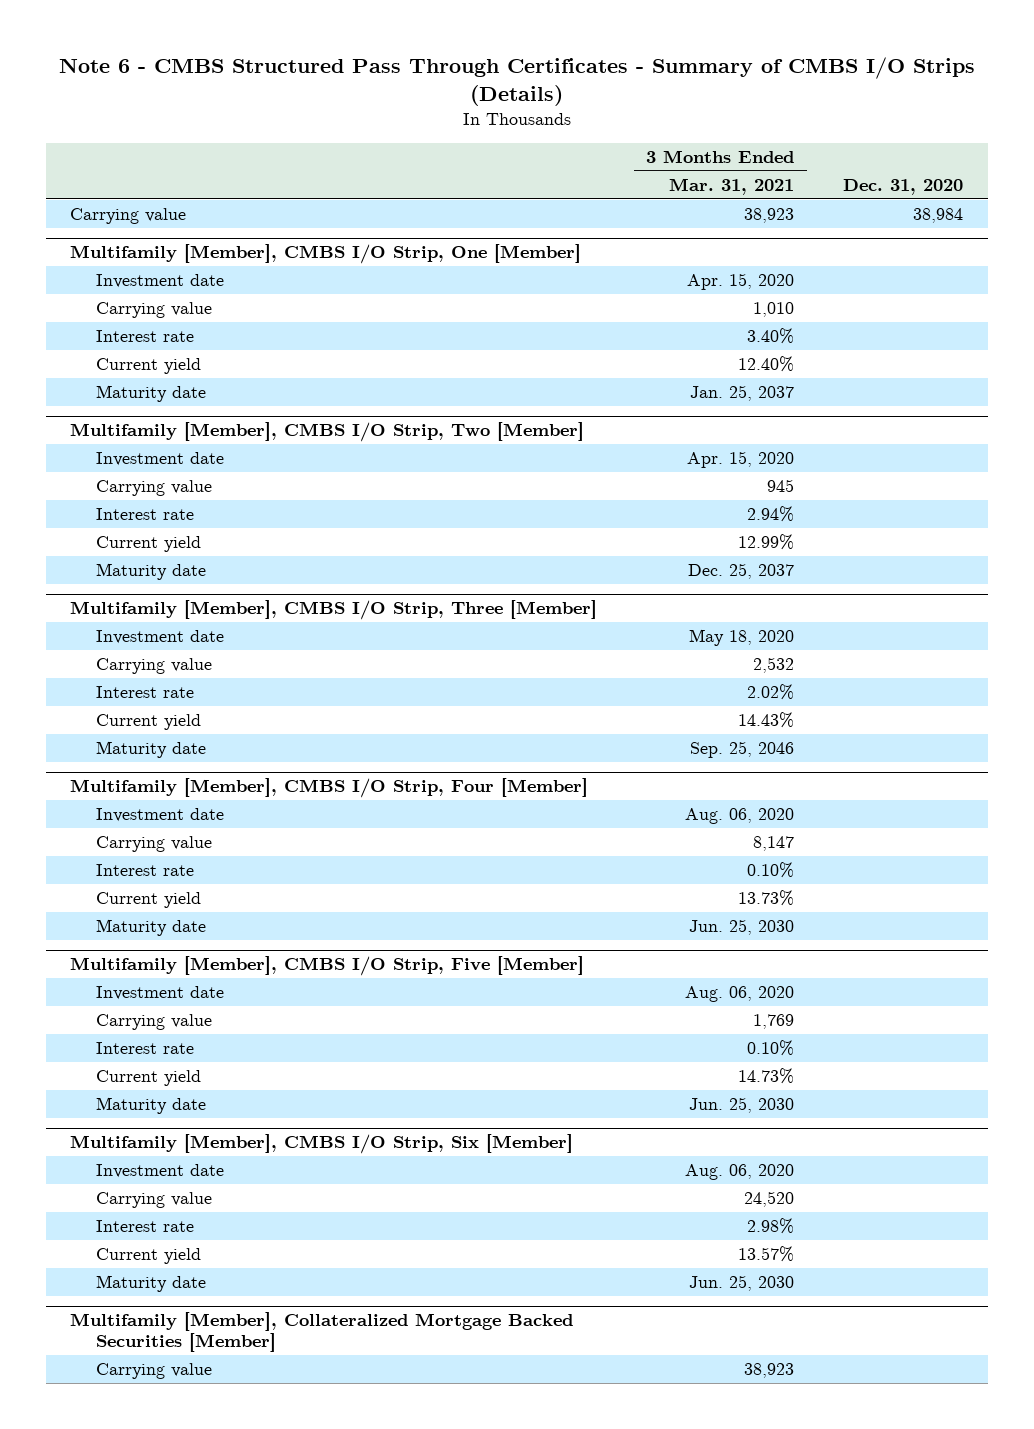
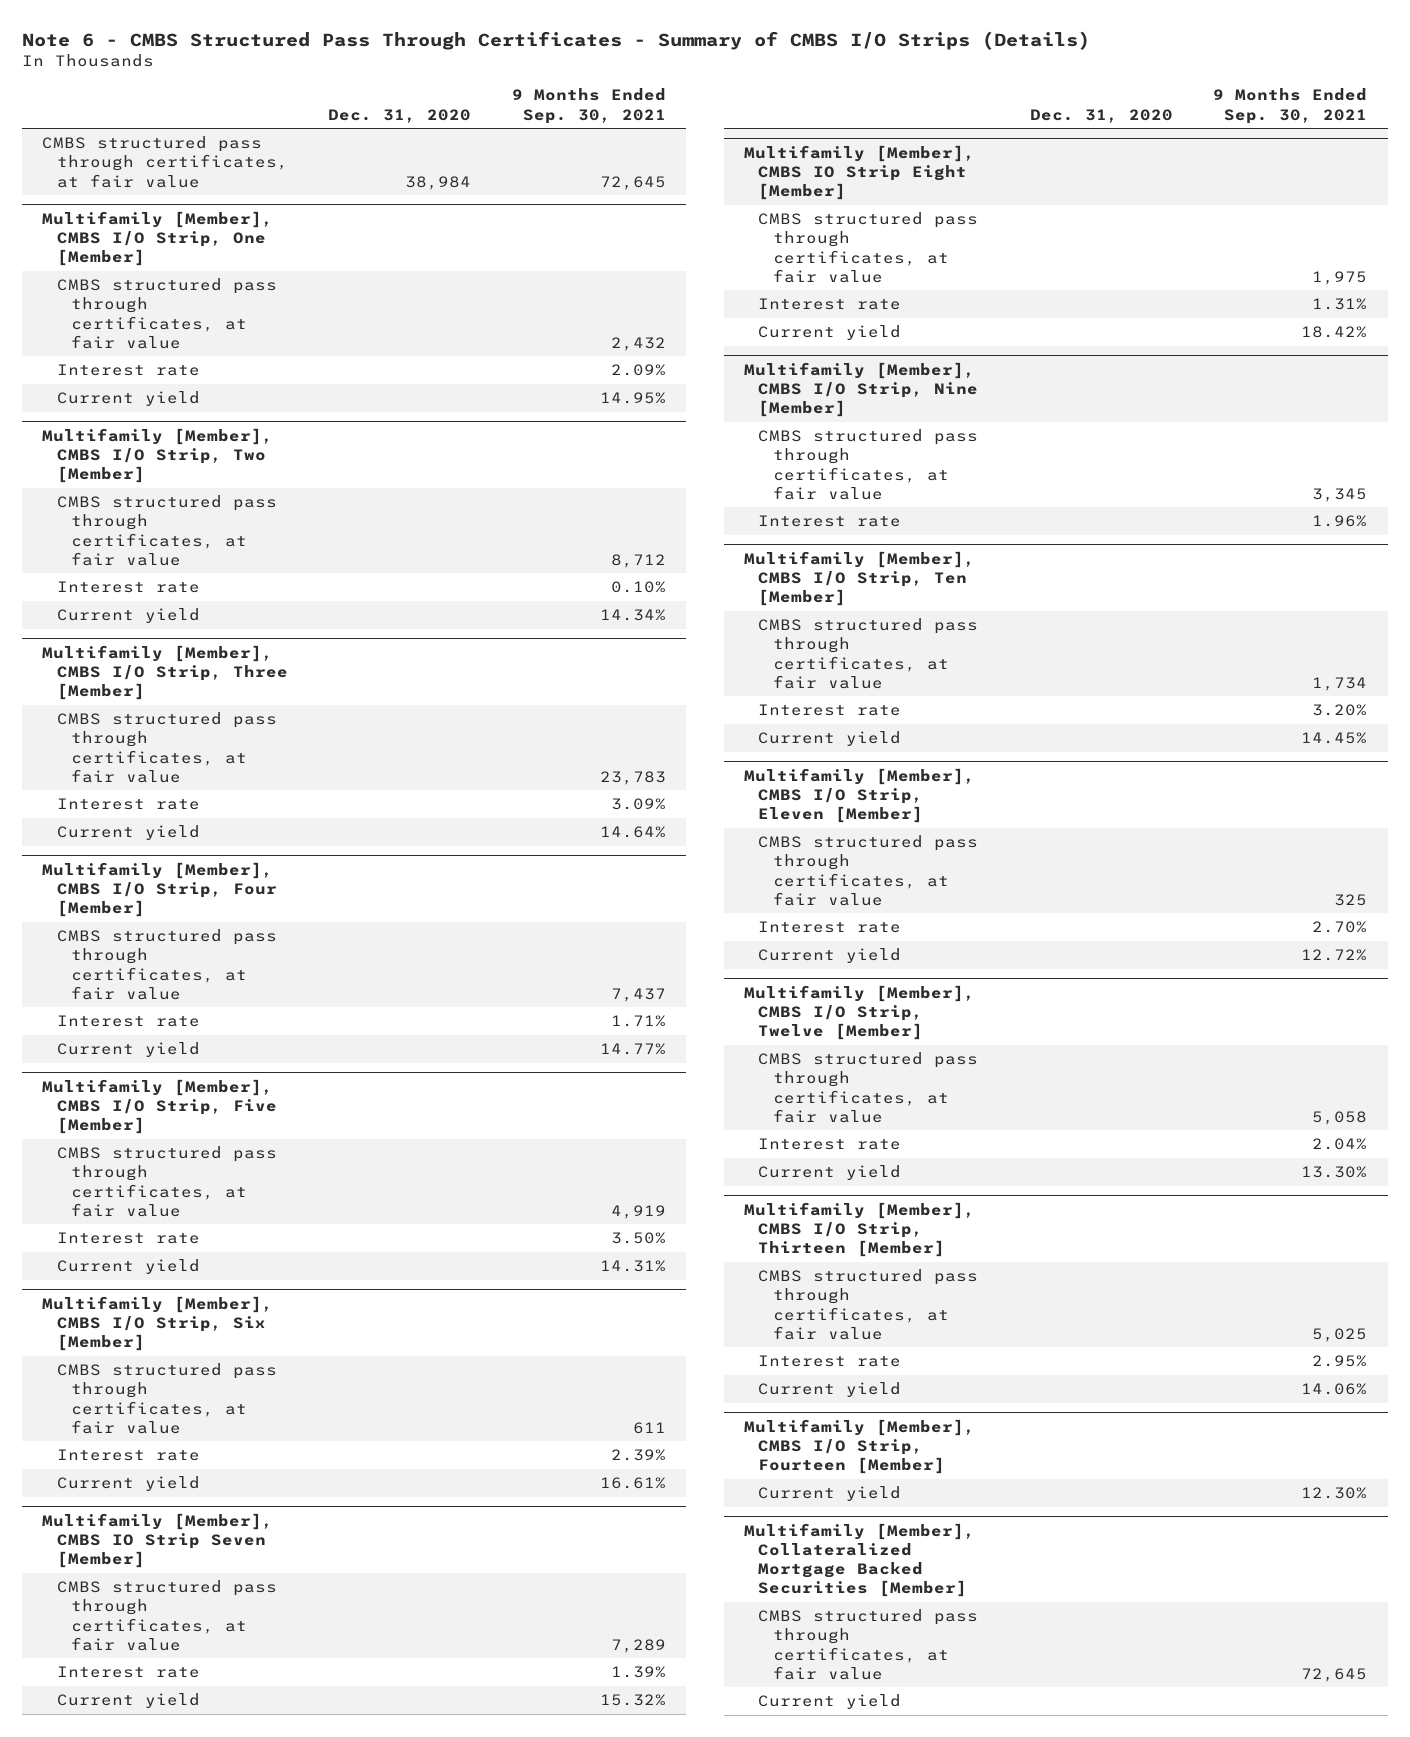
- | 3 Months Ended Mar. 31, 2021 | Dec. 31, 2020
+ | Dec. 31, 2020 | 9 Months Ended Sep. 30, 2021
- Carrying value | 38,923 | 38,984
+ CMBS structured pass through certificates, at fair value | 38,984 | 72,645
@ Multifamily [Member], CMBS I/O Strip, One [Member]
- Investment date | Apr. 15, 2020 |
- Carrying value | 1,010 |
+ CMBS structured pass through certificates, at fair value | | 2,432
- Maturity date | Jan. 25, 2037 |
@ Multifamily [Member], CMBS I/O Strip, Two [Member]
- Investment date | Apr. 15, 2020 |
- Carrying value | 945 |
+ CMBS structured pass through certificates, at fair value | | 8,712
- Maturity date | Dec. 25, 2037 |
@ Multifamily [Member], CMBS I/O Strip, Three [Member]
- Investment date | May 18, 2020 |
- Carrying value | 2,532 |
+ CMBS structured pass through certificates, at fair value | | 23,783
- Maturity date | Sep. 25, 2046 |
@ Multifamily [Member], CMBS I/O Strip, Four [Member]
- Investment date | Aug. 06, 2020 |
- Carrying value | 8,147 |
+ CMBS structured pass through certificates, at fair value | | 7,437
- Maturity date | Jun. 25, 2030 |
@ Multifamily [Member], CMBS I/O Strip, Five [Member]
- Investment date | Aug. 06, 2020 |
- Carrying value | 1,769 |
+ CMBS structured pass through certificates, at fair value | | 4,919
- Maturity date | Jun. 25, 2030 |
@ Multifamily [Member], CMBS I/O Strip, Six [Member]
- Investment date | Aug. 06, 2020 |
- Carrying value | 24,520 |
+ CMBS structured pass through certificates, at fair value | | 611
- Maturity date | Jun. 25, 2030 |
+ Multifamily [Member], CMBS IO Strip Seven [Member]
+ CMBS structured pass through certificates, at fair value | | 7,289
+ Interest rate | | 1.39%
+ Current yield | | 15.32%
+ Multifamily [Member], CMBS IO Strip Eight [Member]
+ CMBS structured pass through certificates, at fair value | | 1,975
+ Interest rate | | 1.31%
+ Current yield | | 18.42%
+ Multifamily [Member], CMBS I/O Strip, Nine [Member]
+ CMBS structured pass through certificates, at fair value | | 3,345
+ Interest rate | | 1.96%
+ Multifamily [Member], CMBS I/O Strip, Ten [Member]
+ CMBS structured pass through certificates, at fair value | | 1,734
+ Interest rate | | 3.20%
+ Current yield | | 14.45%
+ Multifamily [Member], CMBS I/O Strip, Eleven [Member]
+ CMBS structured pass through certificates, at fair value | | 325
+ Interest rate | | 2.70%
+ Current yield | | 12.72%
+ Multifamily [Member], CMBS I/O Strip, Twelve [Member]
+ CMBS structured pass through certificates, at fair value | | 5,058
+ Interest rate | | 2.04%
+ Current yield | | 13.30%
+ Multifamily [Member], CMBS I/O Strip, Thirteen [Member]
+ CMBS structured pass through certificates, at fair value | | 5,025
+ Interest rate | | 2.95%
+ Current yield | | 14.06%
+ Multifamily [Member], CMBS I/O Strip, Fourteen [Member]
+ Current yield | | 12.30%
@ Multifamily [Member], Collateralized Mortgage Backed Securities [Member]
- Carrying value | 38,923 |
+ CMBS structured pass through certificates, at fair value | | 72,645
+ Current yield

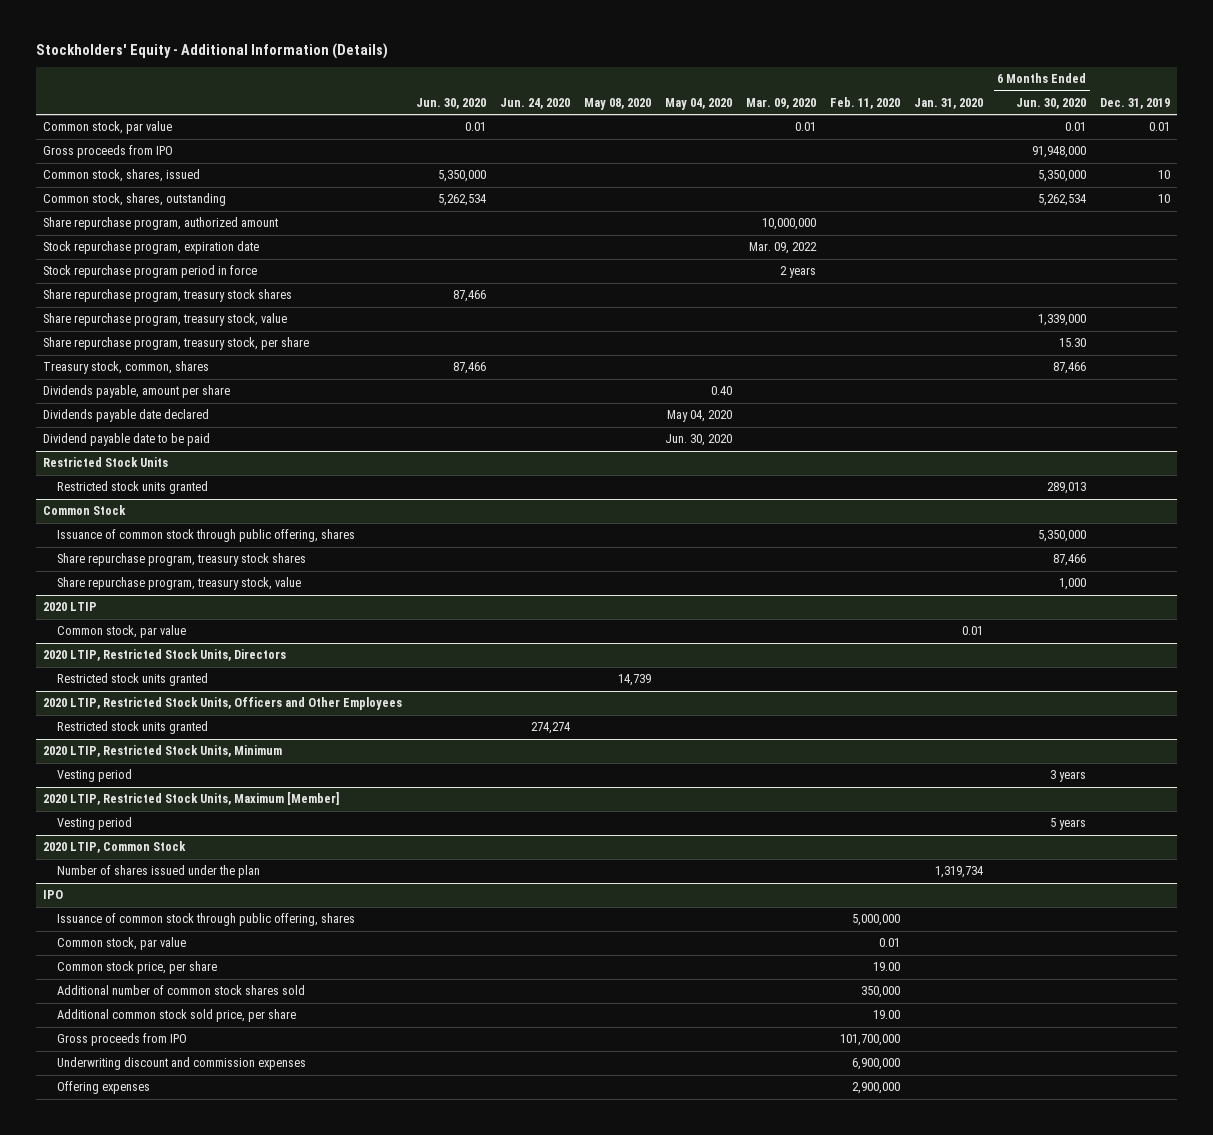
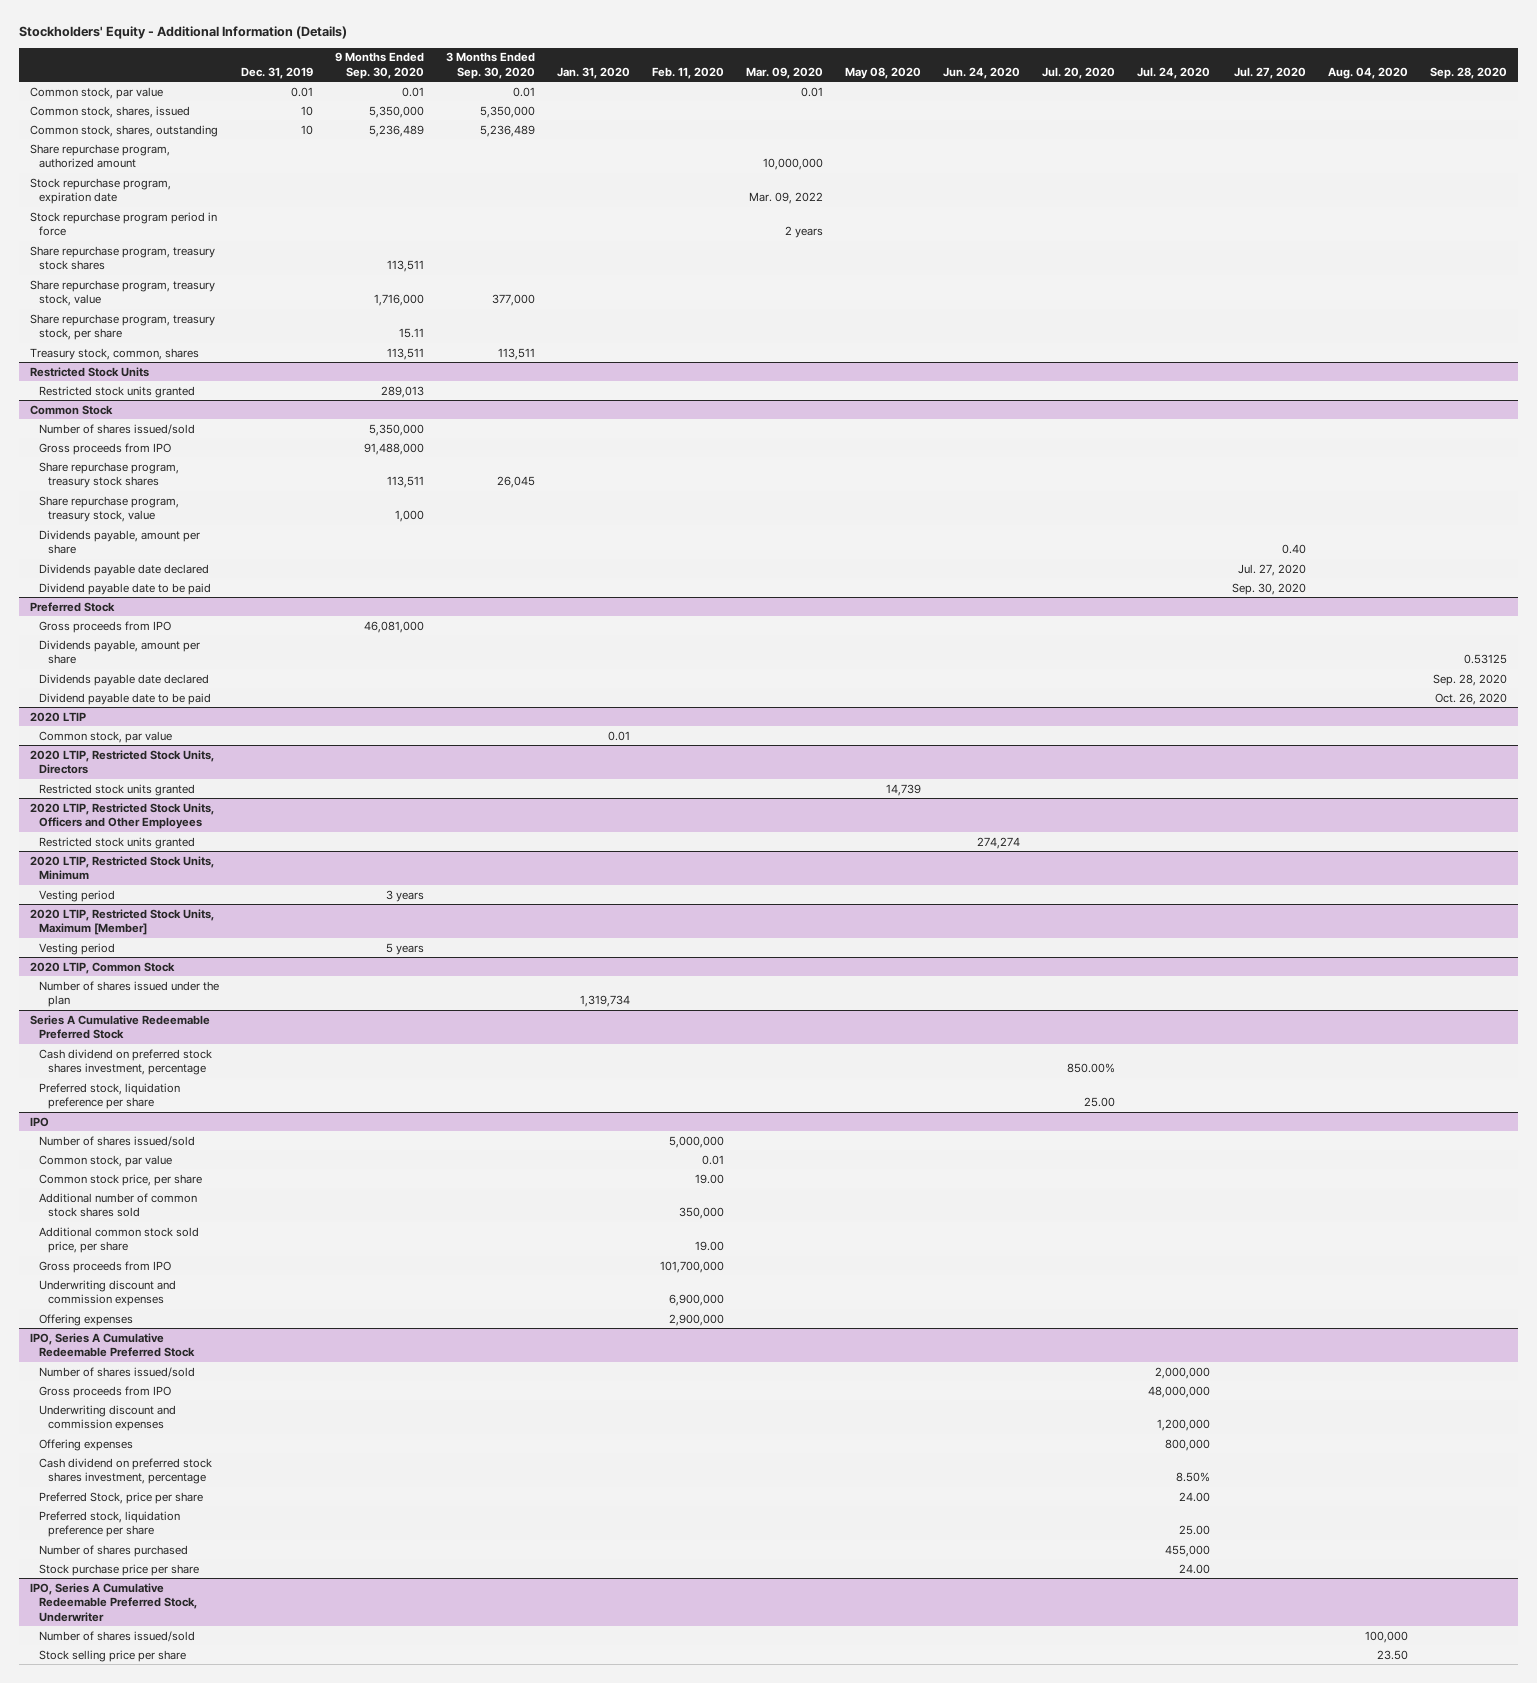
- | Jun. 30, 2020 | Jun. 24, 2020 | May 08, 2020 | May 04, 2020 | Mar. 09, 2020 | Feb. 11, 2020 | Jan. 31, 2020 | 6 Months Ended Jun. 30, 2020 | Dec. 31, 2019
+ | Dec. 31, 2019 | 9 Months Ended Sep. 30, 2020 | 3 Months Ended Sep. 30, 2020 | Jan. 31, 2020 | Feb. 11, 2020 | Mar. 09, 2020 | May 08, 2020 | Jun. 24, 2020 | Jul. 20, 2020 | Jul. 24, 2020 | Jul. 27, 2020 | Aug. 04, 2020 | Sep. 28, 2020
- Gross proceeds from IPO | | | | | | | | 91,948,000 |
- Dividends payable, amount per share | | | | 0.40 | | | | |
- Dividends payable date declared | | | | May 04, 2020 | | | | |
- Dividend payable date to be paid | | | | Jun. 30, 2020 | | | | |
@ Common Stock
- Issuance of common stock through public offering, shares | | | | | | | | 5,350,000 |
+ Number of shares issued/sold | | 5,350,000 | | | | | | | | | | |
+ Gross proceeds from IPO | | 91,488,000 | | | | | | | | | | |
+ Dividends payable, amount per share | | | | | | | | | | | 0.40 | |
+ Dividends payable date declared | | | | | | | | | | | Jul. 27, 2020 | |
+ Dividend payable date to be paid | | | | | | | | | | | Sep. 30, 2020 | |
+ Preferred Stock
+ Gross proceeds from IPO | | 46,081,000 | | | | | | | | | | |
+ Dividends payable, amount per share | | | | | | | | | | | | | 0.53125
+ Dividends payable date declared | | | | | | | | | | | | | Sep. 28, 2020
+ Dividend payable date to be paid | | | | | | | | | | | | | Oct. 26, 2020
+ Series A Cumulative Redeemable Preferred Stock
+ Cash dividend on preferred stock shares investment, percentage | | | | | | | | | 850.00% | | | |
+ Preferred stock, liquidation preference per share | | | | | | | | | 25.00 | | | |
@ IPO
- Issuance of common stock through public offering, shares | | | | | | 5,000,000 | | |
+ Number of shares issued/sold | | | | | 5,000,000 | | | | | | | |
+ IPO, Series A Cumulative Redeemable Preferred Stock
+ Number of shares issued/sold | | | | | | | | | | 2,000,000 | | |
+ Gross proceeds from IPO | | | | | | | | | | 48,000,000 | | |
+ Underwriting discount and commission expenses | | | | | | | | | | 1,200,000 | | |
+ Offering expenses | | | | | | | | | | 800,000 | | |
+ Cash dividend on preferred stock shares investment, percentage | | | | | | | | | | 8.50% | | |
+ Preferred Stock, price per share | | | | | | | | | | 24.00 | | |
+ Preferred stock, liquidation preference per share | | | | | | | | | | 25.00 | | |
+ Number of shares purchased | | | | | | | | | | 455,000 | | |
+ Stock purchase price per share | | | | | | | | | | 24.00 | | |
+ IPO, Series A Cumulative Redeemable Preferred Stock, Underwriter
+ Number of shares issued/sold | | | | | | | | | | | | 100,000 |
+ Stock selling price per share | | | | | | | | | | | | 23.50 |

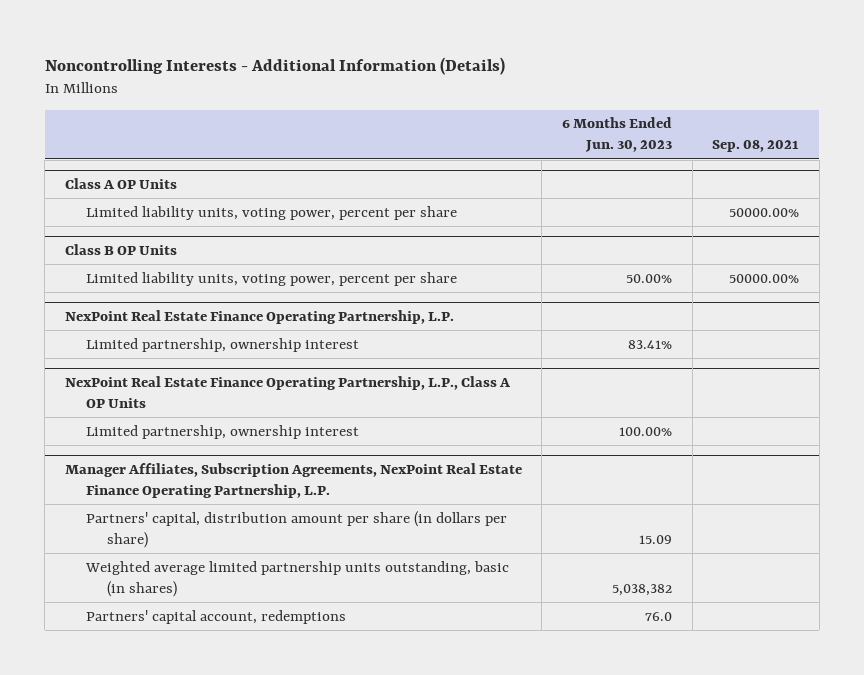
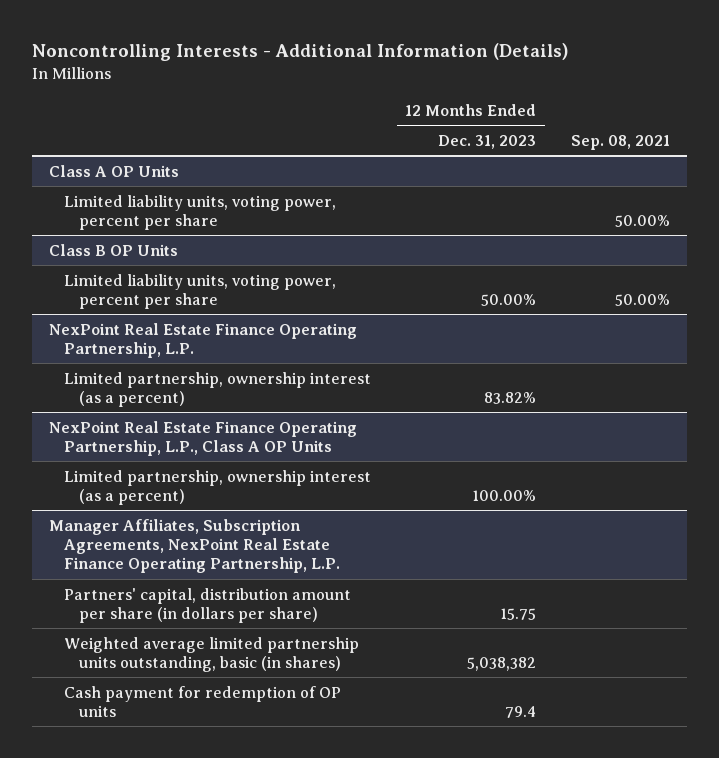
- | 6 Months Ended Jun. 30, 2023 | Sep. 08, 2021
+ | 12 Months Ended Dec. 31, 2023 | Sep. 08, 2021
@ Class A OP Units
- Limited liability units, voting power, percent per share | | 50000.00%
+ Limited liability units, voting power, percent per share | | 50.00%
@ Class B OP Units
- Limited liability units, voting power, percent per share | 50.00% | 50000.00%
+ Limited liability units, voting power, percent per share | 50.00% | 50.00%
@ NexPoint Real Estate Finance Operating Partnership, L.P.
- Limited partnership, ownership interest | 83.41% |
+ Limited partnership, ownership interest (as a percent) | 83.82% |
@ NexPoint Real Estate Finance Operating Partnership, L.P., Class A OP Units
- Limited partnership, ownership interest | 100.00% |
+ Limited partnership, ownership interest (as a percent) | 100.00% |
@ Manager Affiliates, Subscription Agreements, NexPoint Real Estate Finance Operating Partnership, L.P.
- Partners' capital account, redemptions | 76.0 |
+ Cash payment for redemption of OP units | 79.4 |

